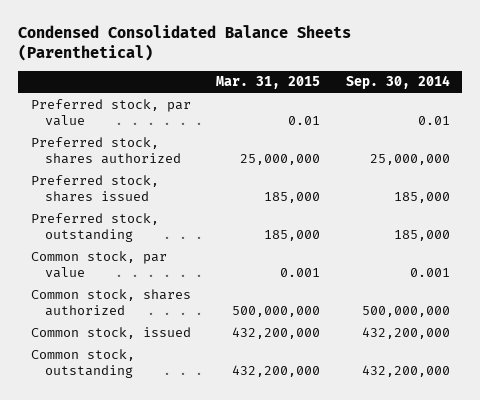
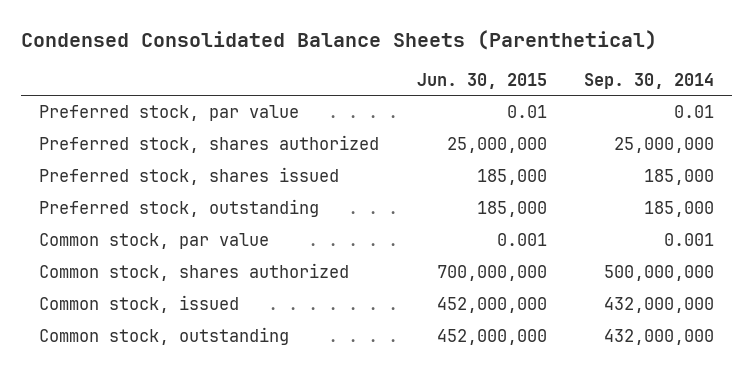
- | Mar. 31, 2015 | Sep. 30, 2014
+ | Jun. 30, 2015 | Sep. 30, 2014
- Common stock, issued | 432,200,000 | 432,200,000
- Common stock, outstanding | 432,200,000 | 432,200,000
+ Common stock, issued | 452,000,000 | 432,000,000
+ Common stock, outstanding | 452,000,000 | 432,000,000

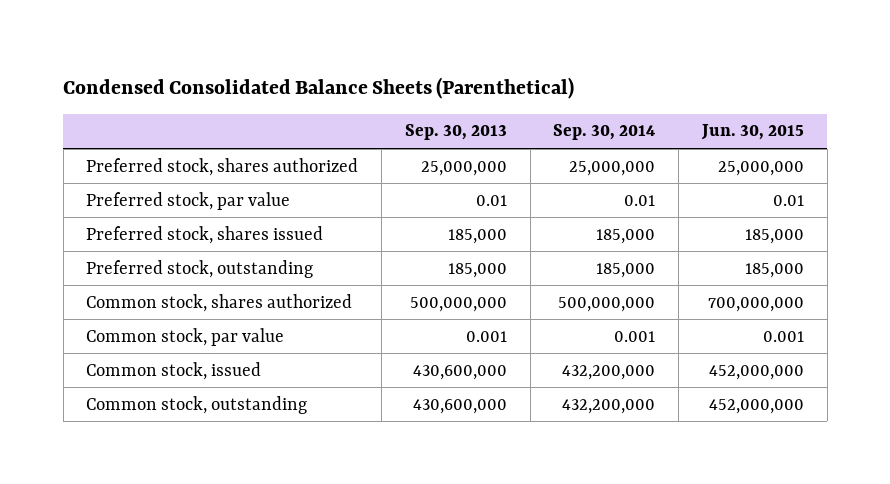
- | Jun. 30, 2015 | Sep. 30, 2014
+ | Sep. 30, 2013 | Sep. 30, 2014 | Jun. 30, 2015
moved down: Preferred stock, par value | 0.01 | 0.01 | 0.01
- Common stock, issued | 452,000,000 | 432,000,000
- Common stock, outstanding | 452,000,000 | 432,000,000
moved down: Common stock, par value | 0.001 | 0.001 | 0.001
+ Common stock, issued | 430,600,000 | 432,200,000 | 452,000,000
+ Common stock, outstanding | 430,600,000 | 432,200,000 | 452,000,000

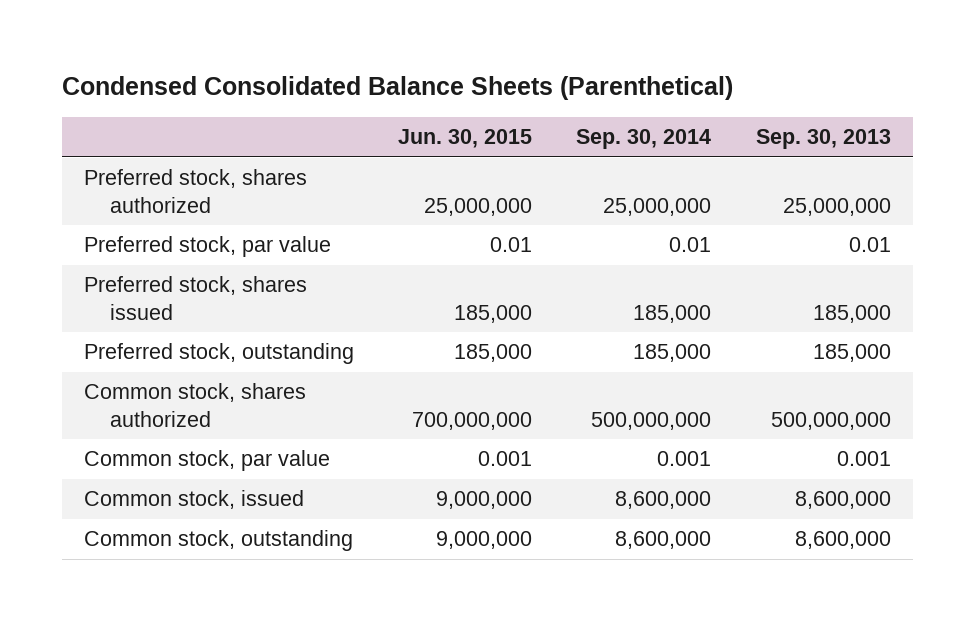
- | Sep. 30, 2013 | Sep. 30, 2014 | Jun. 30, 2015
+ | Jun. 30, 2015 | Sep. 30, 2014 | Sep. 30, 2013
- Common stock, issued | 430,600,000 | 432,200,000 | 452,000,000
- Common stock, outstanding | 430,600,000 | 432,200,000 | 452,000,000
+ Common stock, issued | 9,000,000 | 8,600,000 | 8,600,000
+ Common stock, outstanding | 9,000,000 | 8,600,000 | 8,600,000

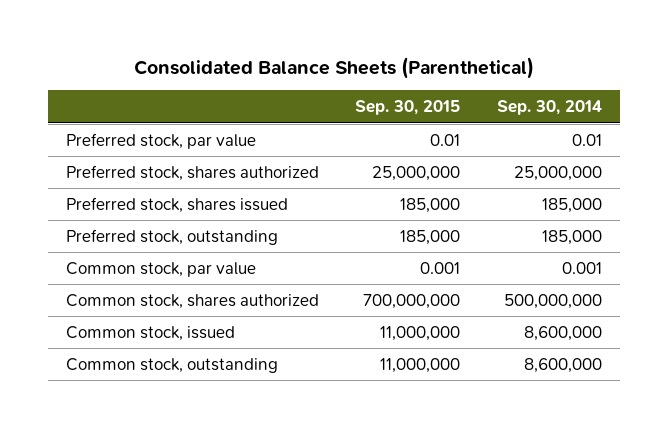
- Condensed Consolidated Balance Sheets (Parenthetical)
+ Consolidated Balance Sheets (Parenthetical)
- | Jun. 30, 2015 | Sep. 30, 2014 | Sep. 30, 2013
+ | Sep. 30, 2015 | Sep. 30, 2014
moved down: Preferred stock, shares authorized | 25,000,000 | 25,000,000
moved down: Common stock, shares authorized | 700,000,000 | 500,000,000

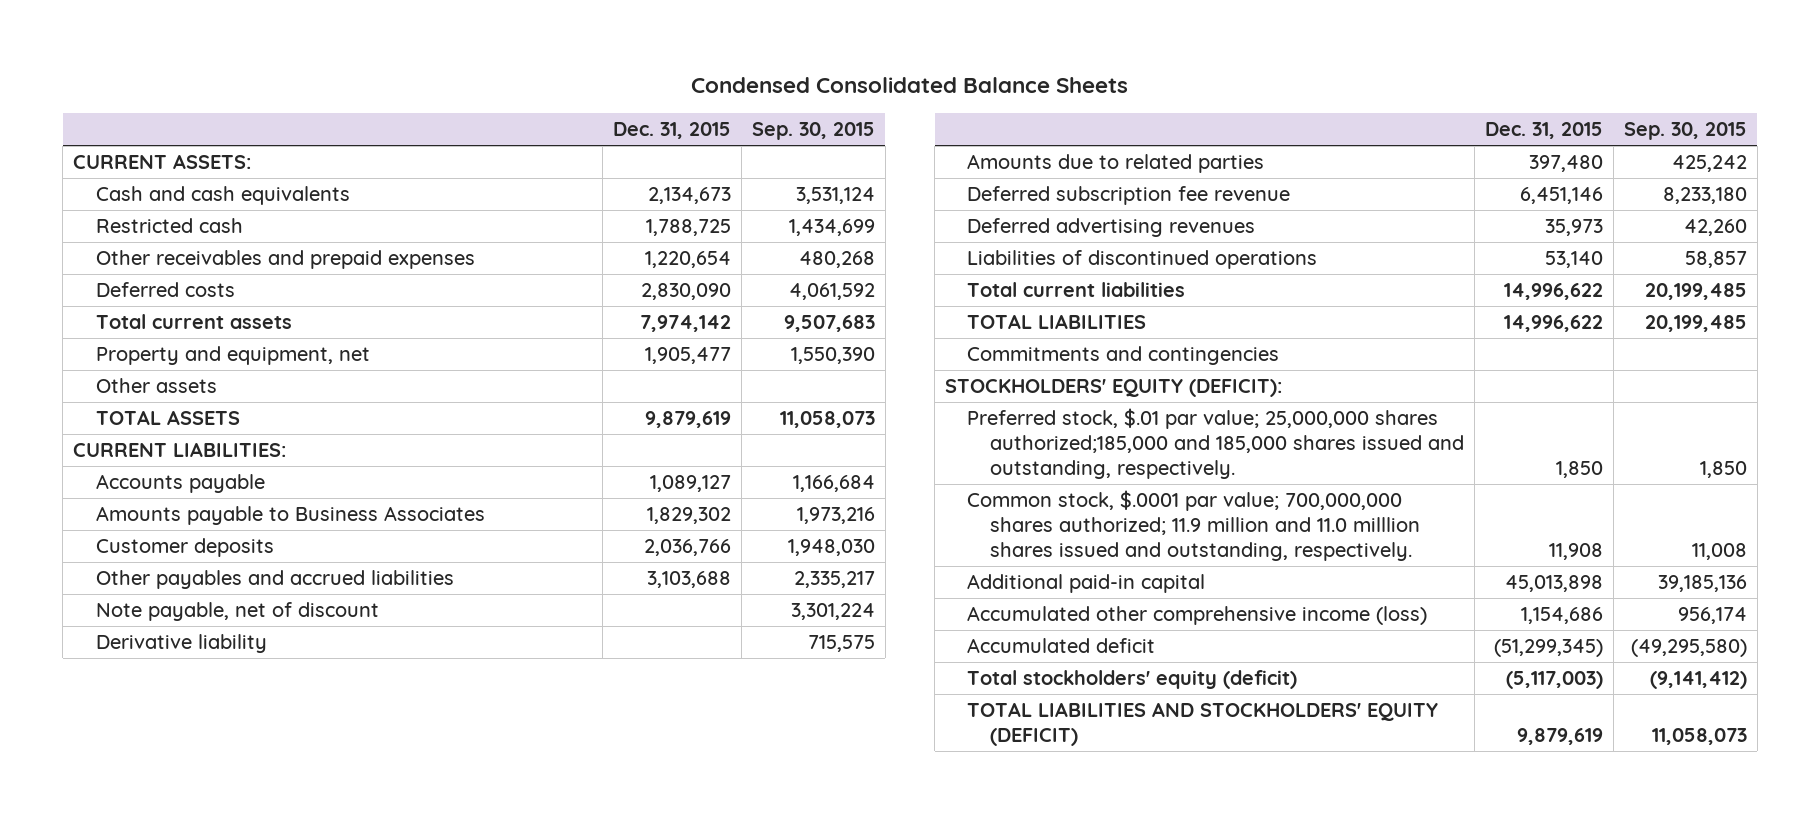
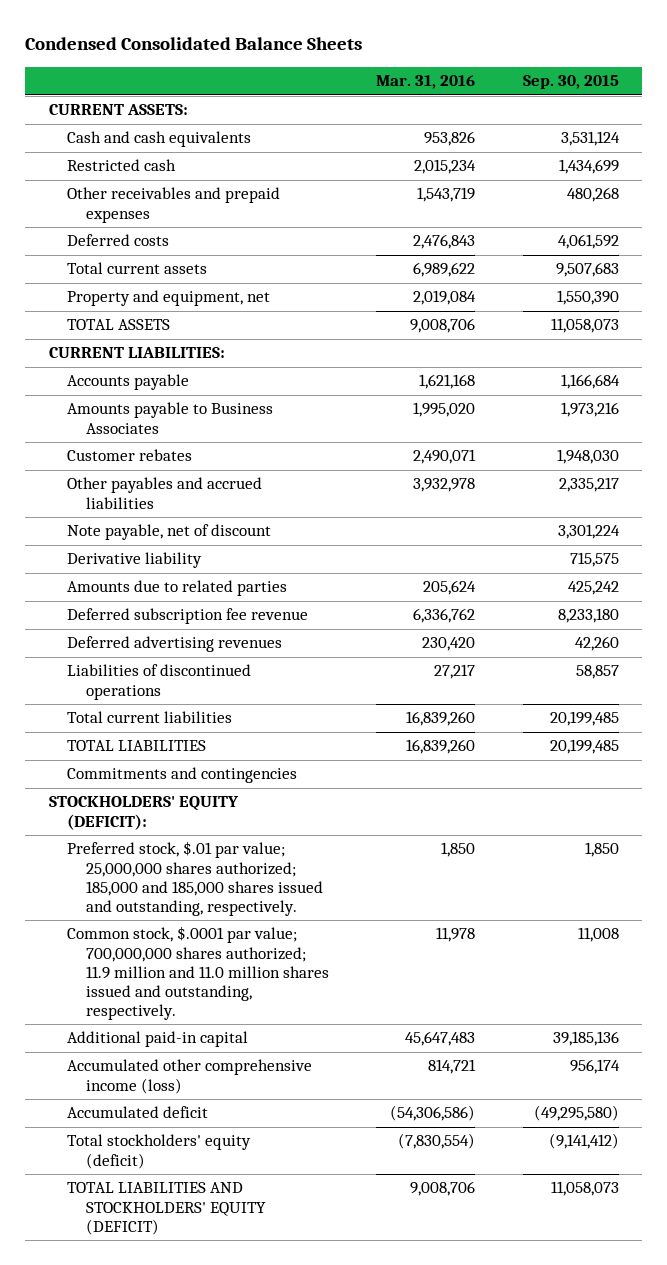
- | Dec. 31, 2015 | Sep. 30, 2015
+ | Mar. 31, 2016 | Sep. 30, 2015
- Other assets
- Customer deposits | 2,036,766 | 1,948,030
+ Customer rebates | 2,490,071 | 1,948,030
- Preferred stock, $.01 par value; 25,000,000 shares authorized;185,000 and 185,000 shares issued and outstanding, respectively. | 1,850 | 1,850
- Common stock, $.0001 par value; 700,000,000 shares authorized; 11.9 million and 11.0 milllion shares issued and outstanding, respectively. | 11,908 | 11,008
+ Preferred stock, $.01 par value; 25,000,000 shares authorized; 185,000 and 185,000 shares issued and outstanding, respectively. | 1,850 | 1,850
+ Common stock, $.0001 par value; 700,000,000 shares authorized; 11.9 million and 11.0 million shares issued and outstanding, respectively. | 11,978 | 11,008

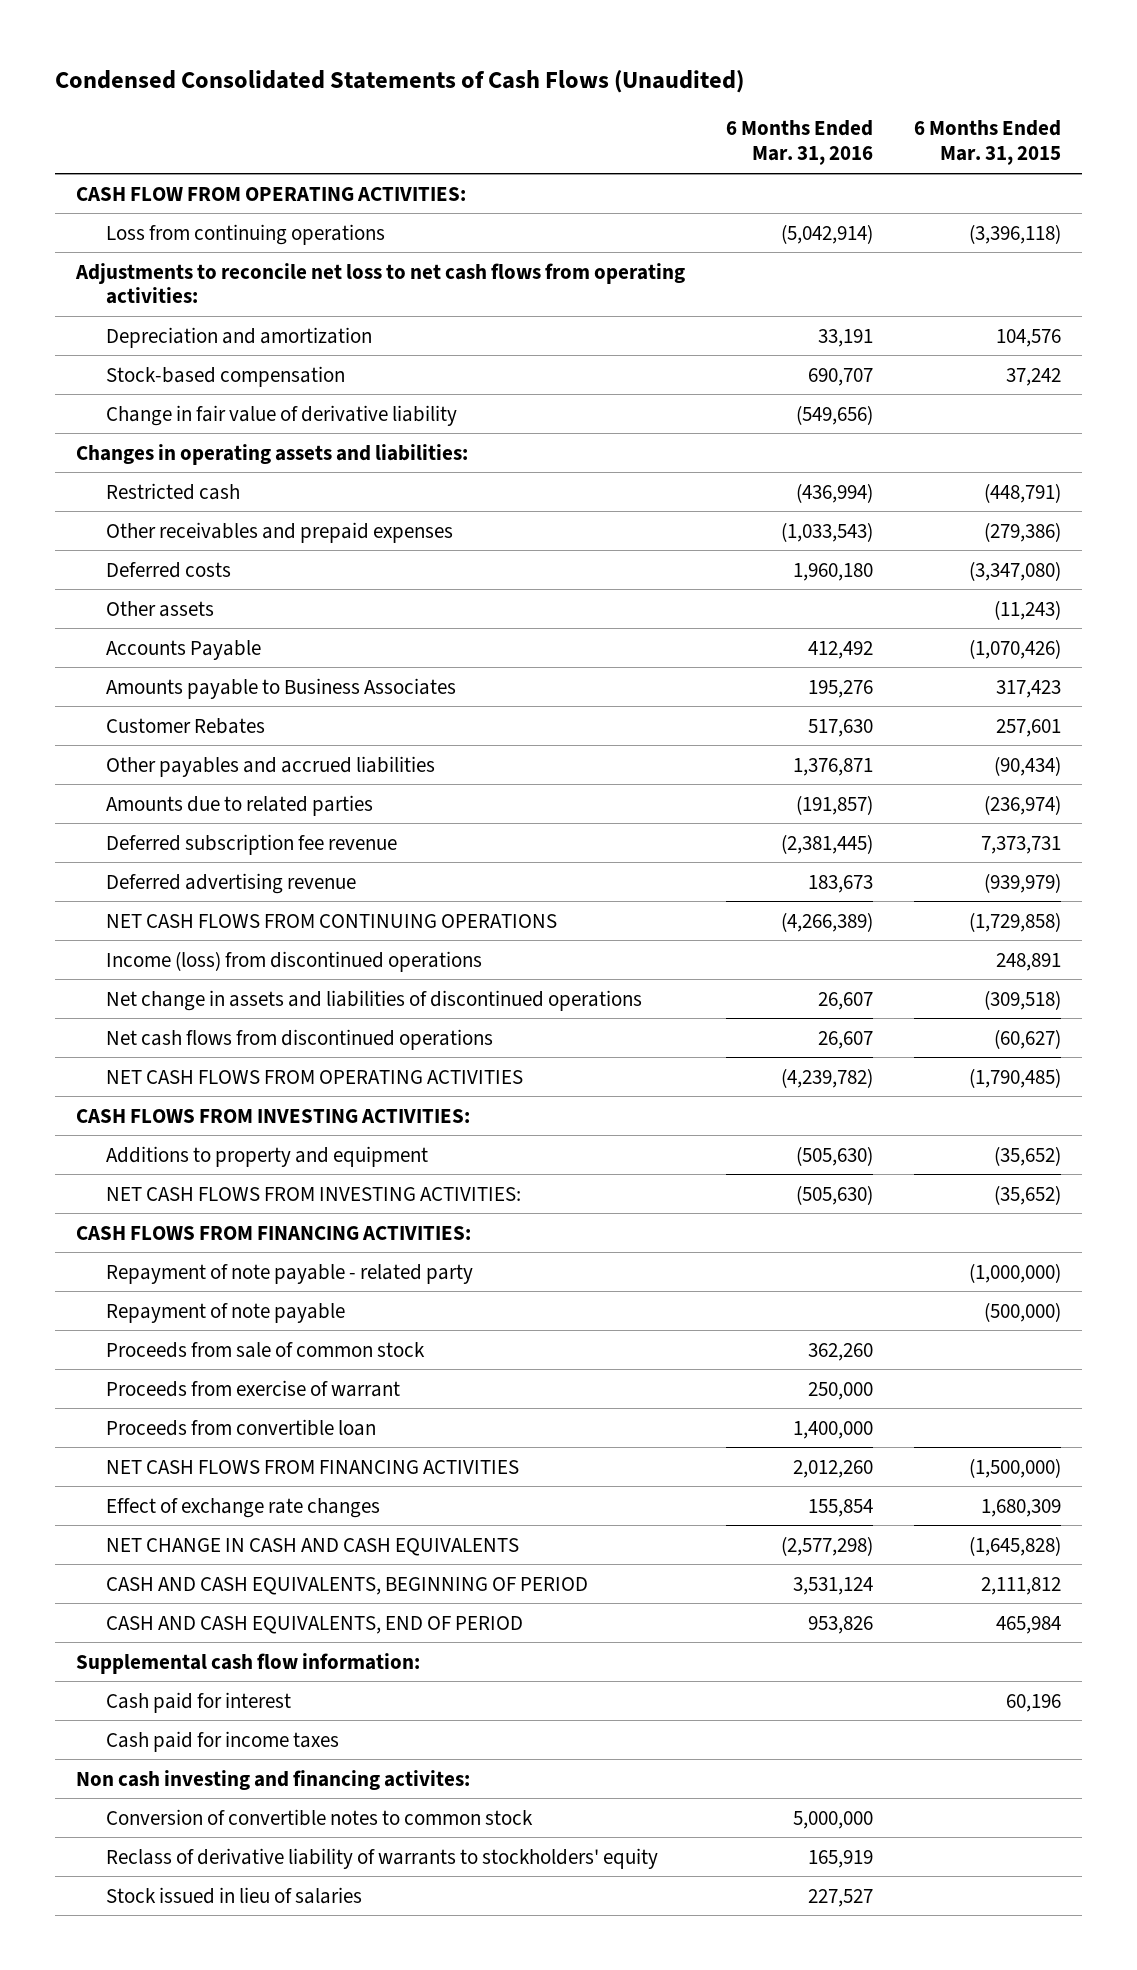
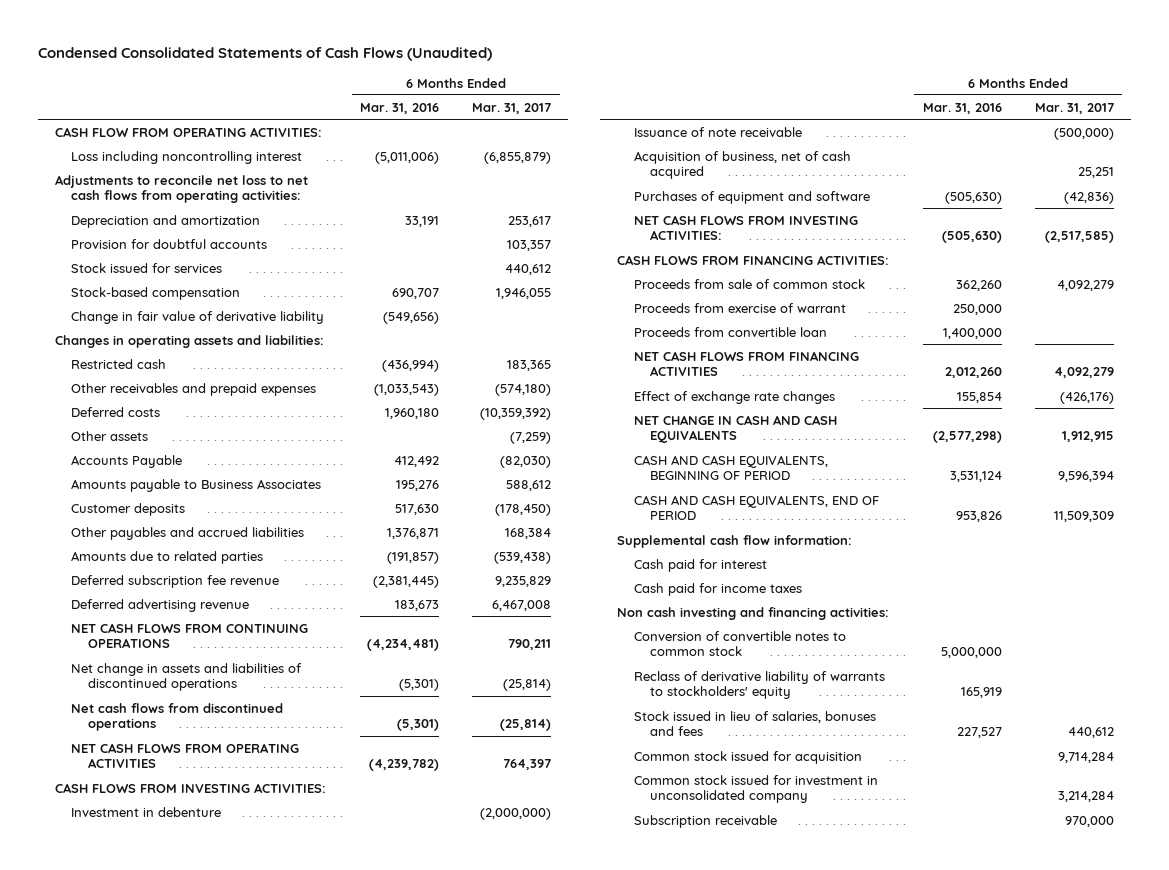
- | 6 Months Ended Mar. 31, 2016 | 6 Months Ended Mar. 31, 2015
+ | 6 Months Ended Mar. 31, 2016 | 6 Months Ended Mar. 31, 2017
- Loss from continuing operations | (5,042,914) | (3,396,118)
+ Loss including noncontrolling interest | (5,011,006) | (6,855,879)
+ Provision for doubtful accounts | | 103,357
+ Stock issued for services | | 440,612
- Customer Rebates | 517,630 | 257,601
+ Customer deposits | 517,630 | (178,450)
- NET CASH FLOWS FROM CONTINUING OPERATIONS | (4,266,389) | (1,729,858)
- Income (loss) from discontinued operations | | 248,891
- Net change in assets and liabilities of discontinued operations | 26,607 | (309,518)
- Net cash flows from discontinued operations | 26,607 | (60,627)
+ NET CASH FLOWS FROM CONTINUING OPERATIONS | (4,234,481) | 790,211
+ Net change in assets and liabilities of discontinued operations | (5,301) | (25,814)
+ Net cash flows from discontinued operations | (5,301) | (25,814)
- Additions to property and equipment | (505,630) | (35,652)
+ Investment in debenture | | (2,000,000)
+ Issuance of note receivable | | (500,000)
+ Acquisition of business, net of cash acquired | | 25,251
+ Purchases of equipment and software | (505,630) | (42,836)
- Repayment of note payable - related party | | (1,000,000)
- Repayment of note payable | | (500,000)
- Non cash investing and financing activites:
+ Non cash investing and financing activities:
- Stock issued in lieu of salaries | 227,527 |
+ Stock issued in lieu of salaries, bonuses and fees | 227,527 | 440,612
+ Common stock issued for acquisition | | 9,714,284
+ Common stock issued for investment in unconsolidated company | | 3,214,284
+ Subscription receivable | | 970,000

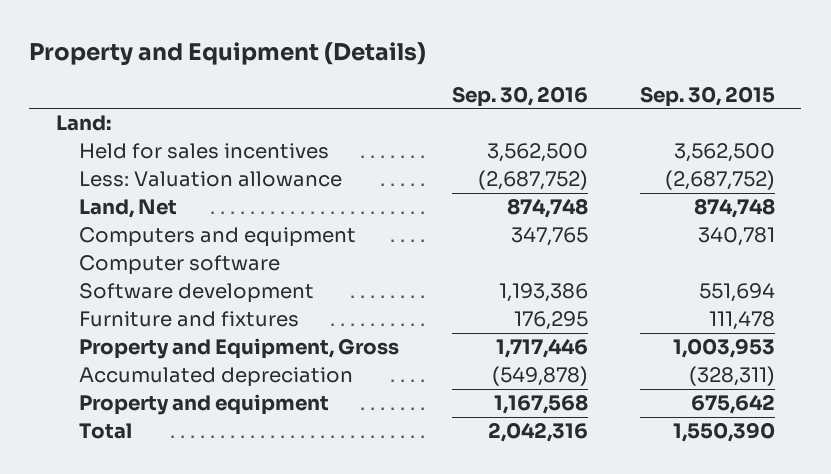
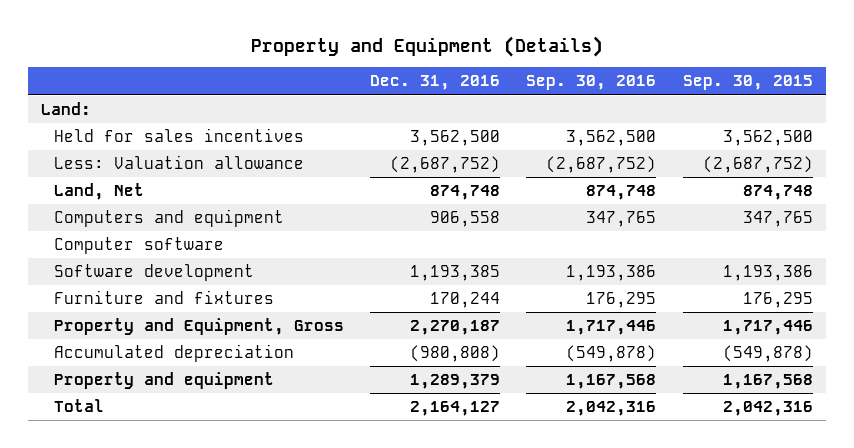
- | Sep. 30, 2016 | Sep. 30, 2015
+ | Dec. 31, 2016 | Sep. 30, 2016 | Sep. 30, 2015
- Computers and equipment | 347,765 | 340,781
+ Computers and equipment | 906,558 | 347,765 | 347,765
- Software development | 1,193,386 | 551,694
- Furniture and fixtures | 176,295 | 111,478
- Property and Equipment, Gross | 1,717,446 | 1,003,953
- Accumulated depreciation | (549,878) | (328,311)
- Property and equipment | 1,167,568 | 675,642
- Total | 2,042,316 | 1,550,390
+ Software development | 1,193,385 | 1,193,386 | 1,193,386
+ Furniture and fixtures | 170,244 | 176,295 | 176,295
+ Property and Equipment, Gross | 2,270,187 | 1,717,446 | 1,717,446
+ Accumulated depreciation | (980,808) | (549,878) | (549,878)
+ Property and equipment | 1,289,379 | 1,167,568 | 1,167,568
+ Total | 2,164,127 | 2,042,316 | 2,042,316

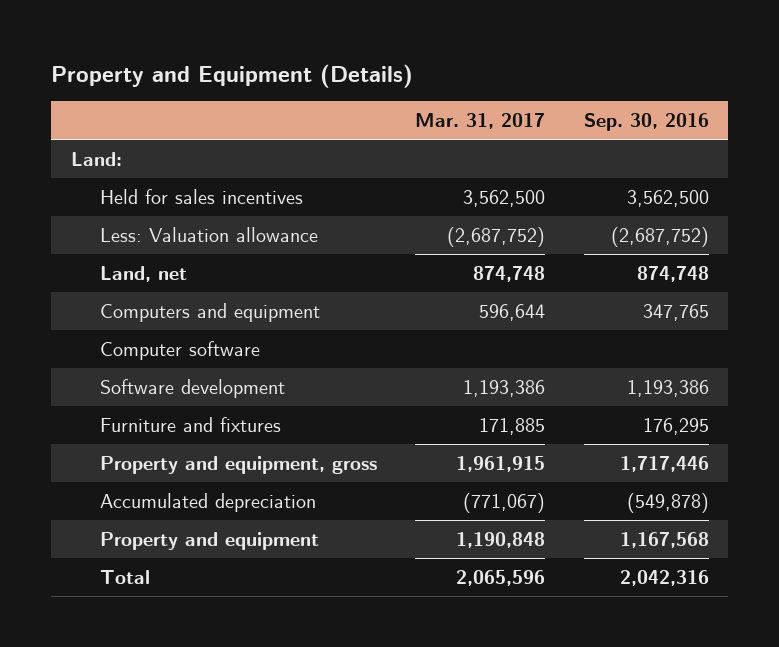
- | Dec. 31, 2016 | Sep. 30, 2016 | Sep. 30, 2015
+ | Mar. 31, 2017 | Sep. 30, 2016
- Land, Net | 874,748 | 874,748 | 874,748
+ Land, net | 874,748 | 874,748
- Property and Equipment, Gross | 2,270,187 | 1,717,446 | 1,717,446
+ Property and equipment, gross | 1,961,915 | 1,717,446

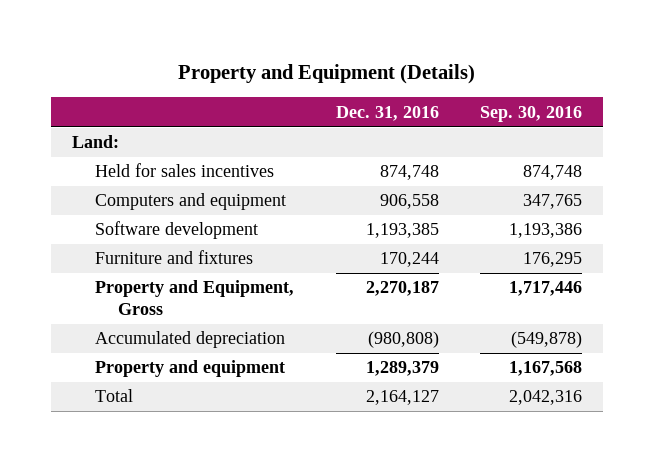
- | Mar. 31, 2017 | Sep. 30, 2016
+ | Dec. 31, 2016 | Sep. 30, 2016
- Held for sales incentives | 3,562,500 | 3,562,500
- Less: Valuation allowance | (2,687,752) | (2,687,752)
- Land, net | 874,748 | 874,748
+ Held for sales incentives | 874,748 | 874,748
- Computer software
- Property and equipment, gross | 1,961,915 | 1,717,446
+ Property and Equipment, Gross | 2,270,187 | 1,717,446

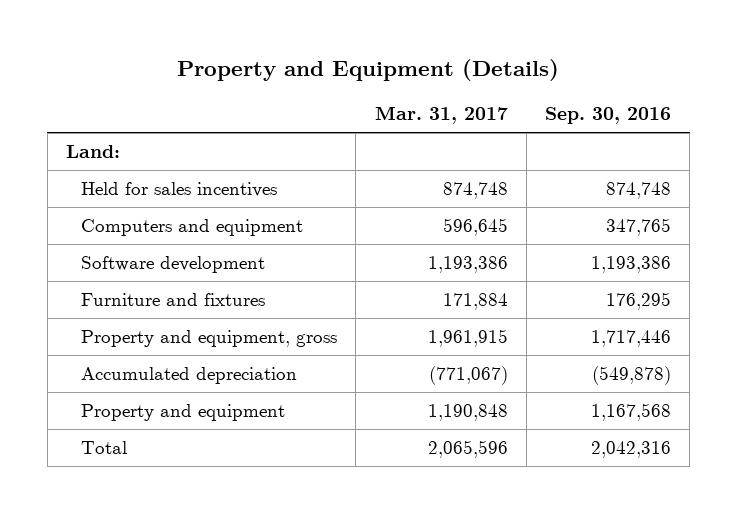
- | Dec. 31, 2016 | Sep. 30, 2016
+ | Mar. 31, 2017 | Sep. 30, 2016
- Property and Equipment, Gross | 2,270,187 | 1,717,446
+ Property and equipment, gross | 1,961,915 | 1,717,446

